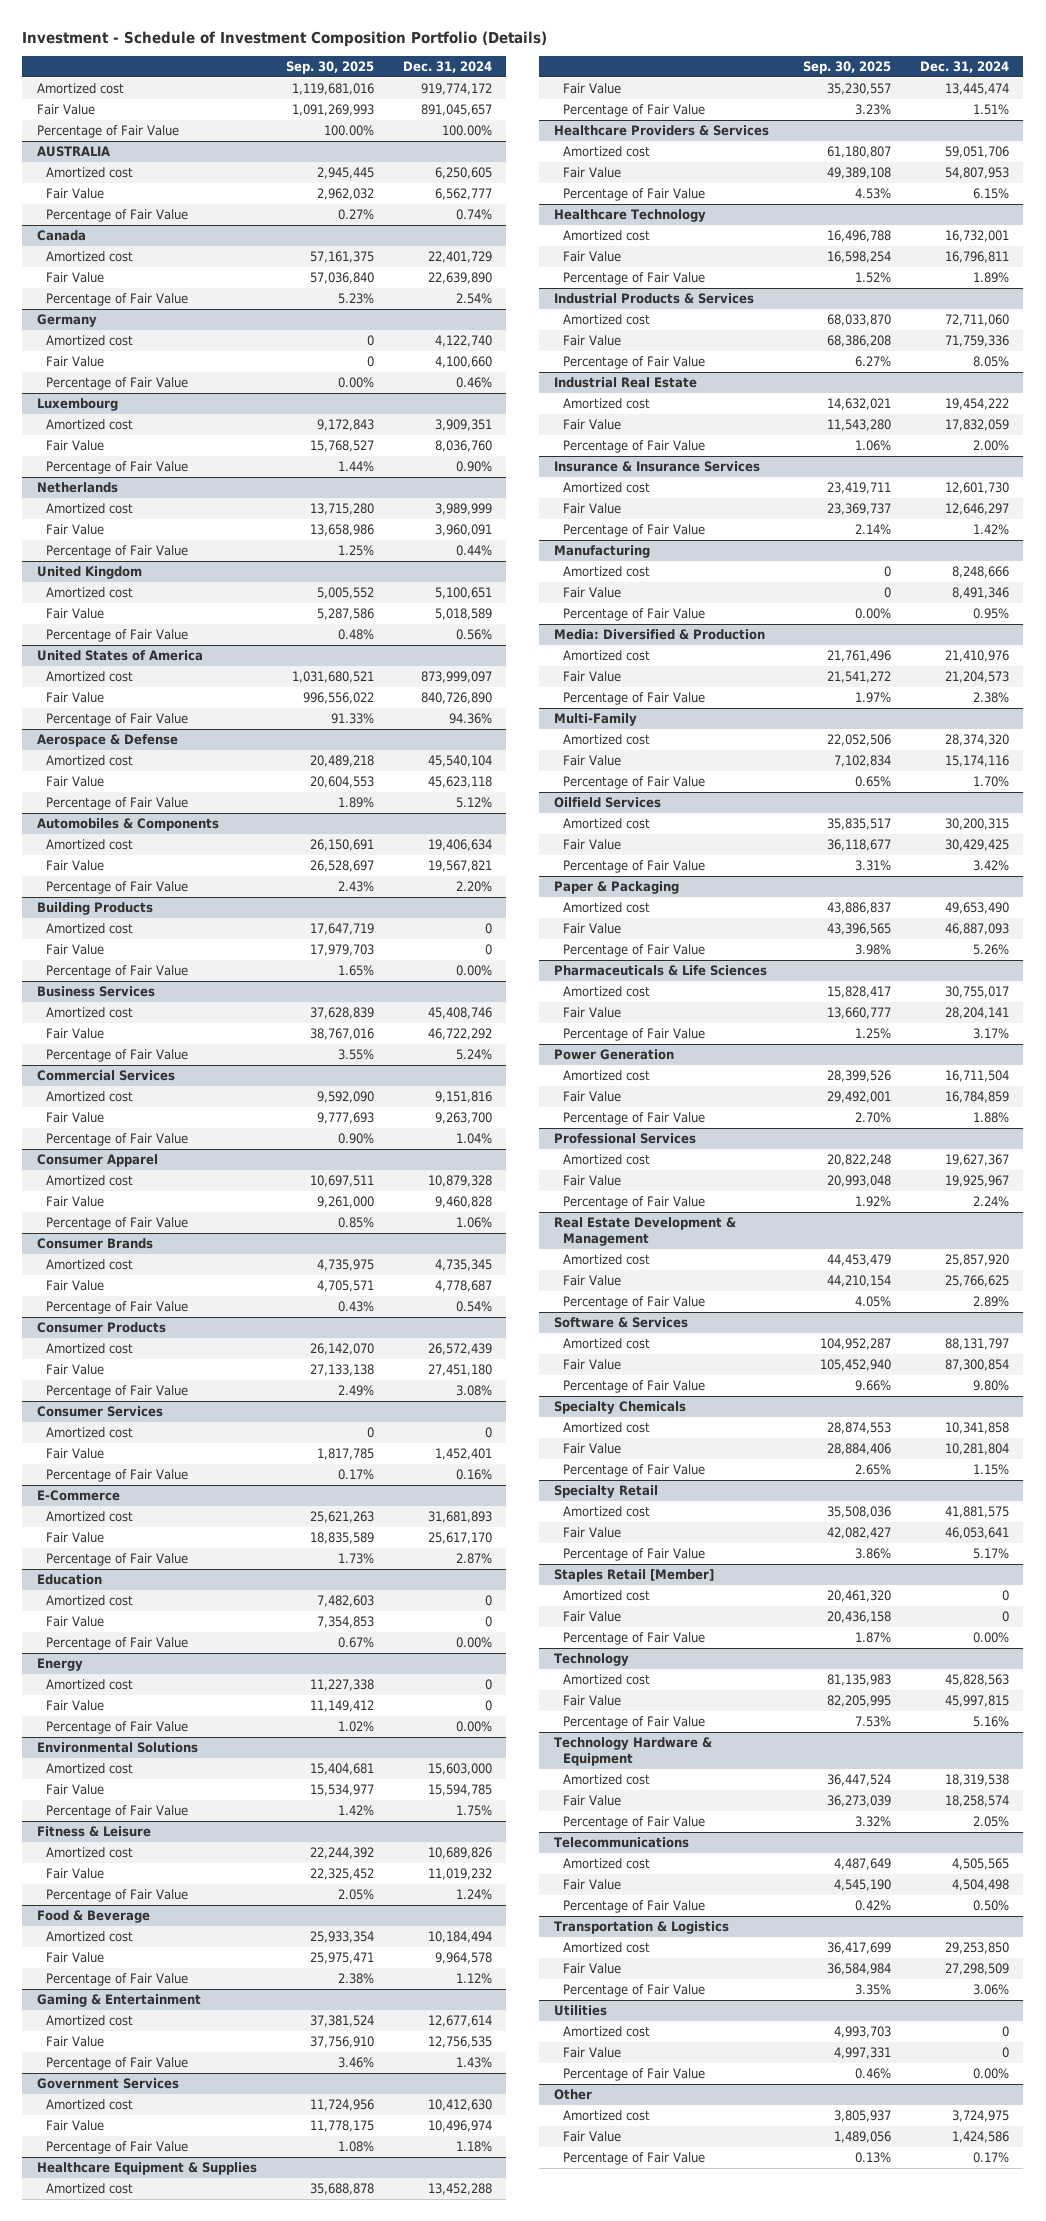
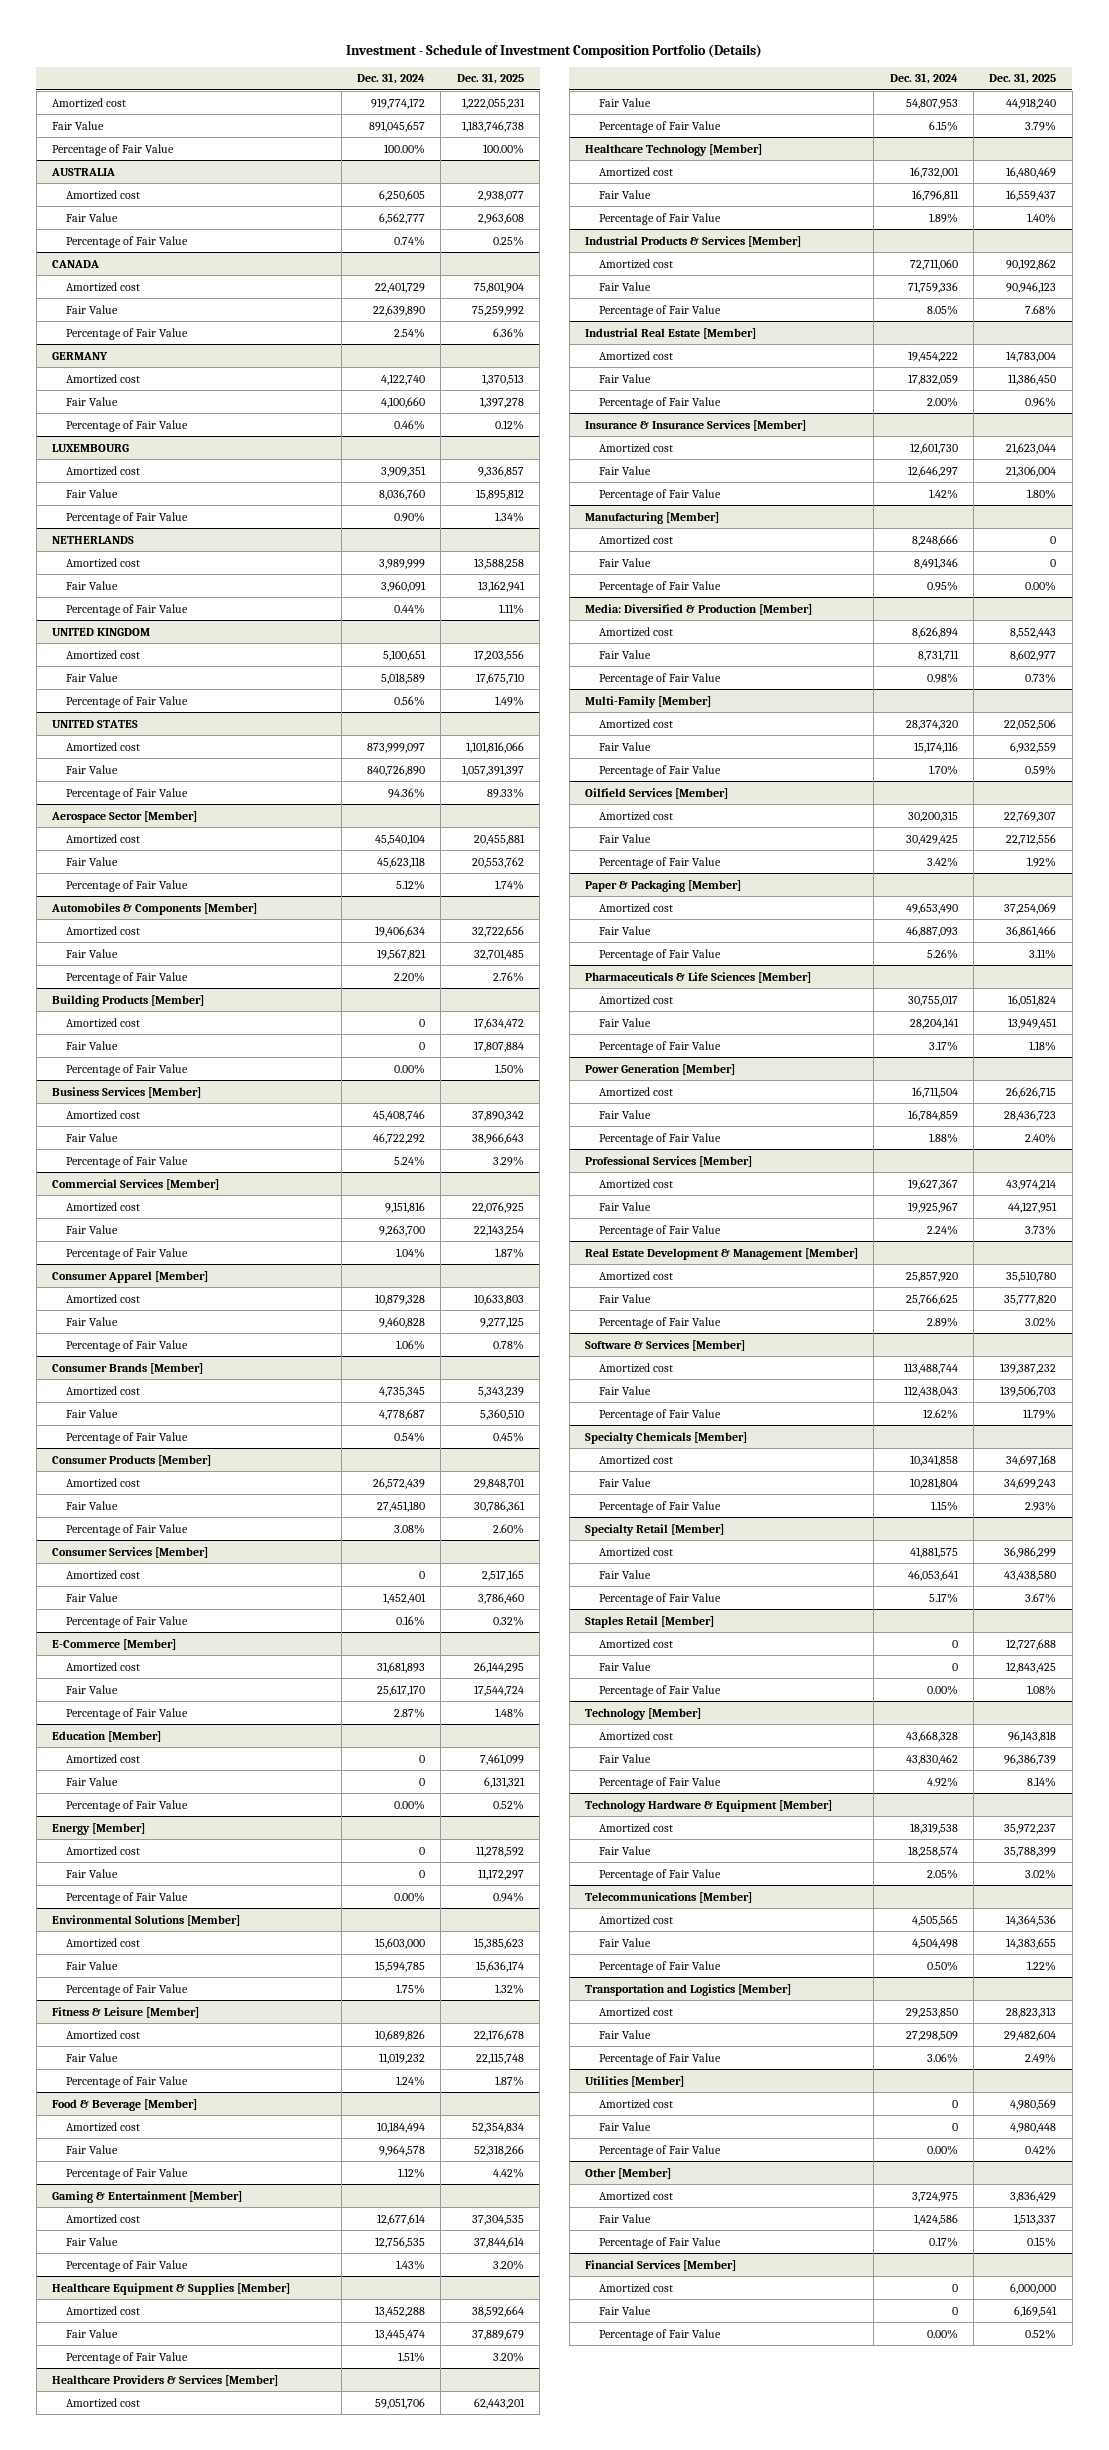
- | Sep. 30, 2025 | Dec. 31, 2024
+ | Dec. 31, 2024 | Dec. 31, 2025
- Canada
+ CANADA
- Germany
+ GERMANY
- Luxembourg
+ LUXEMBOURG
- Netherlands
+ NETHERLANDS
- United Kingdom
+ UNITED KINGDOM
- United States of America
+ UNITED STATES
- Aerospace & Defense
+ Aerospace Sector [Member]
- Automobiles & Components
+ Automobiles & Components [Member]
- Building Products
+ Building Products [Member]
- Business Services
+ Business Services [Member]
- Commercial Services
+ Commercial Services [Member]
- Consumer Apparel
+ Consumer Apparel [Member]
- Consumer Brands
+ Consumer Brands [Member]
- Consumer Products
+ Consumer Products [Member]
- Consumer Services
+ Consumer Services [Member]
- E-Commerce
+ E-Commerce [Member]
- Education
+ Education [Member]
- Energy
+ Energy [Member]
- Environmental Solutions
+ Environmental Solutions [Member]
- Fitness & Leisure
+ Fitness & Leisure [Member]
- Food & Beverage
+ Food & Beverage [Member]
- Gaming & Entertainment
+ Gaming & Entertainment [Member]
- Government Services
- Amortized cost | 11,724,956 | 10,412,630
- Fair Value | 11,778,175 | 10,496,974
- Percentage of Fair Value | 1.08% | 1.18%
- Healthcare Equipment & Supplies
+ Healthcare Equipment & Supplies [Member]
- Healthcare Providers & Services
+ Healthcare Providers & Services [Member]
- Healthcare Technology
+ Healthcare Technology [Member]
- Industrial Products & Services
+ Industrial Products & Services [Member]
- Industrial Real Estate
+ Industrial Real Estate [Member]
- Insurance & Insurance Services
+ Insurance & Insurance Services [Member]
- Manufacturing
+ Manufacturing [Member]
- Media: Diversified & Production
- Amortized cost | 21,761,496 | 21,410,976
- Fair Value | 21,541,272 | 21,204,573
- Percentage of Fair Value | 1.97% | 2.38%
- Multi-Family
+ Media: Diversified & Production [Member]
+ Amortized cost | 8,626,894 | 8,552,443
+ Fair Value | 8,731,711 | 8,602,977
+ Percentage of Fair Value | 0.98% | 0.73%
+ Multi-Family [Member]
- Oilfield Services
+ Oilfield Services [Member]
- Paper & Packaging
+ Paper & Packaging [Member]
- Pharmaceuticals & Life Sciences
+ Pharmaceuticals & Life Sciences [Member]
- Power Generation
+ Power Generation [Member]
- Professional Services
+ Professional Services [Member]
- Real Estate Development & Management
+ Real Estate Development & Management [Member]
- Software & Services
- Amortized cost | 104,952,287 | 88,131,797
- Fair Value | 105,452,940 | 87,300,854
- Percentage of Fair Value | 9.66% | 9.80%
- Specialty Chemicals
+ Software & Services [Member]
+ Amortized cost | 113,488,744 | 139,387,232
+ Fair Value | 112,438,043 | 139,506,703
+ Percentage of Fair Value | 12.62% | 11.79%
+ Specialty Chemicals [Member]
- Specialty Retail
+ Specialty Retail [Member]
- Technology
- Amortized cost | 81,135,983 | 45,828,563
- Fair Value | 82,205,995 | 45,997,815
- Percentage of Fair Value | 7.53% | 5.16%
- Technology Hardware & Equipment
+ Technology [Member]
+ Amortized cost | 43,668,328 | 96,143,818
+ Fair Value | 43,830,462 | 96,386,739
+ Percentage of Fair Value | 4.92% | 8.14%
+ Technology Hardware & Equipment [Member]
- Telecommunications
+ Telecommunications [Member]
- Transportation & Logistics
+ Transportation and Logistics [Member]
- Utilities
+ Utilities [Member]
- Other
+ Other [Member]
+ Financial Services [Member]
+ Amortized cost | 0 | 6,000,000
+ Fair Value | 0 | 6,169,541
+ Percentage of Fair Value | 0.00% | 0.52%

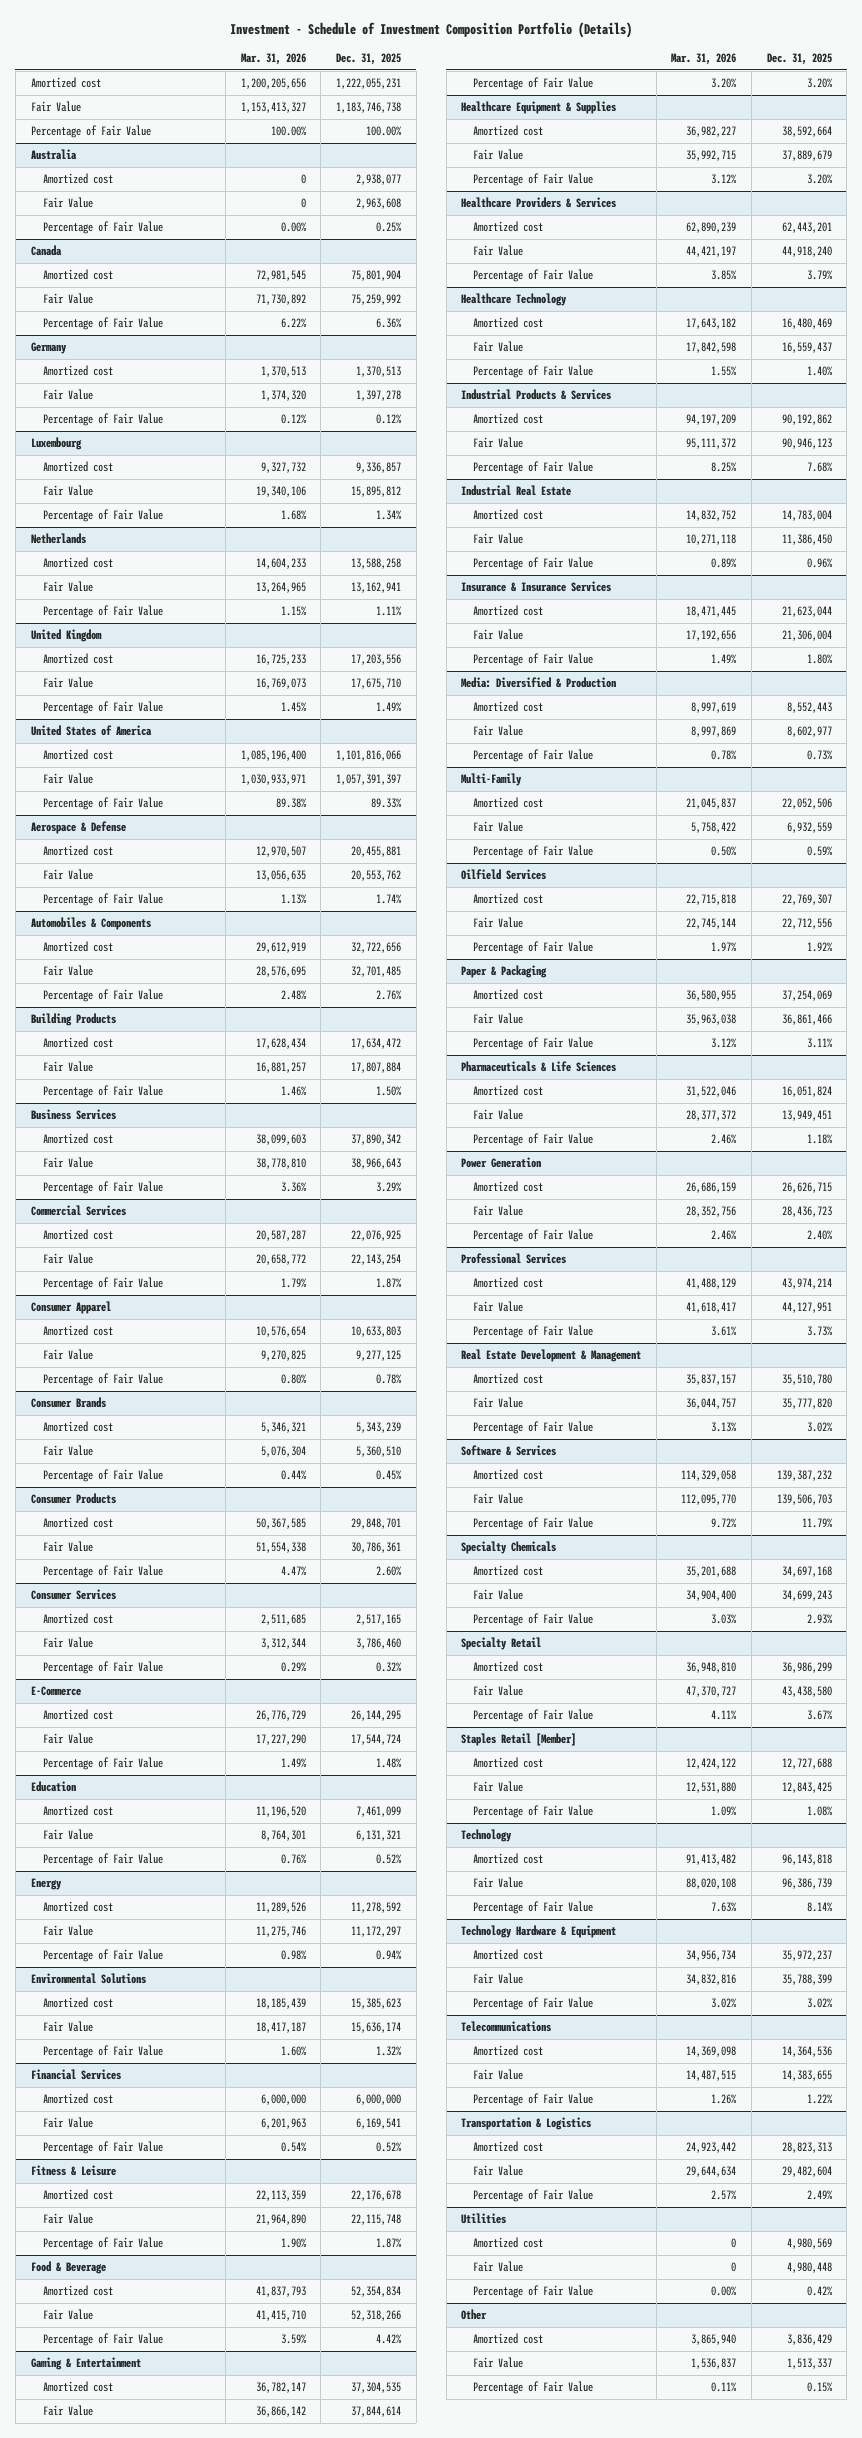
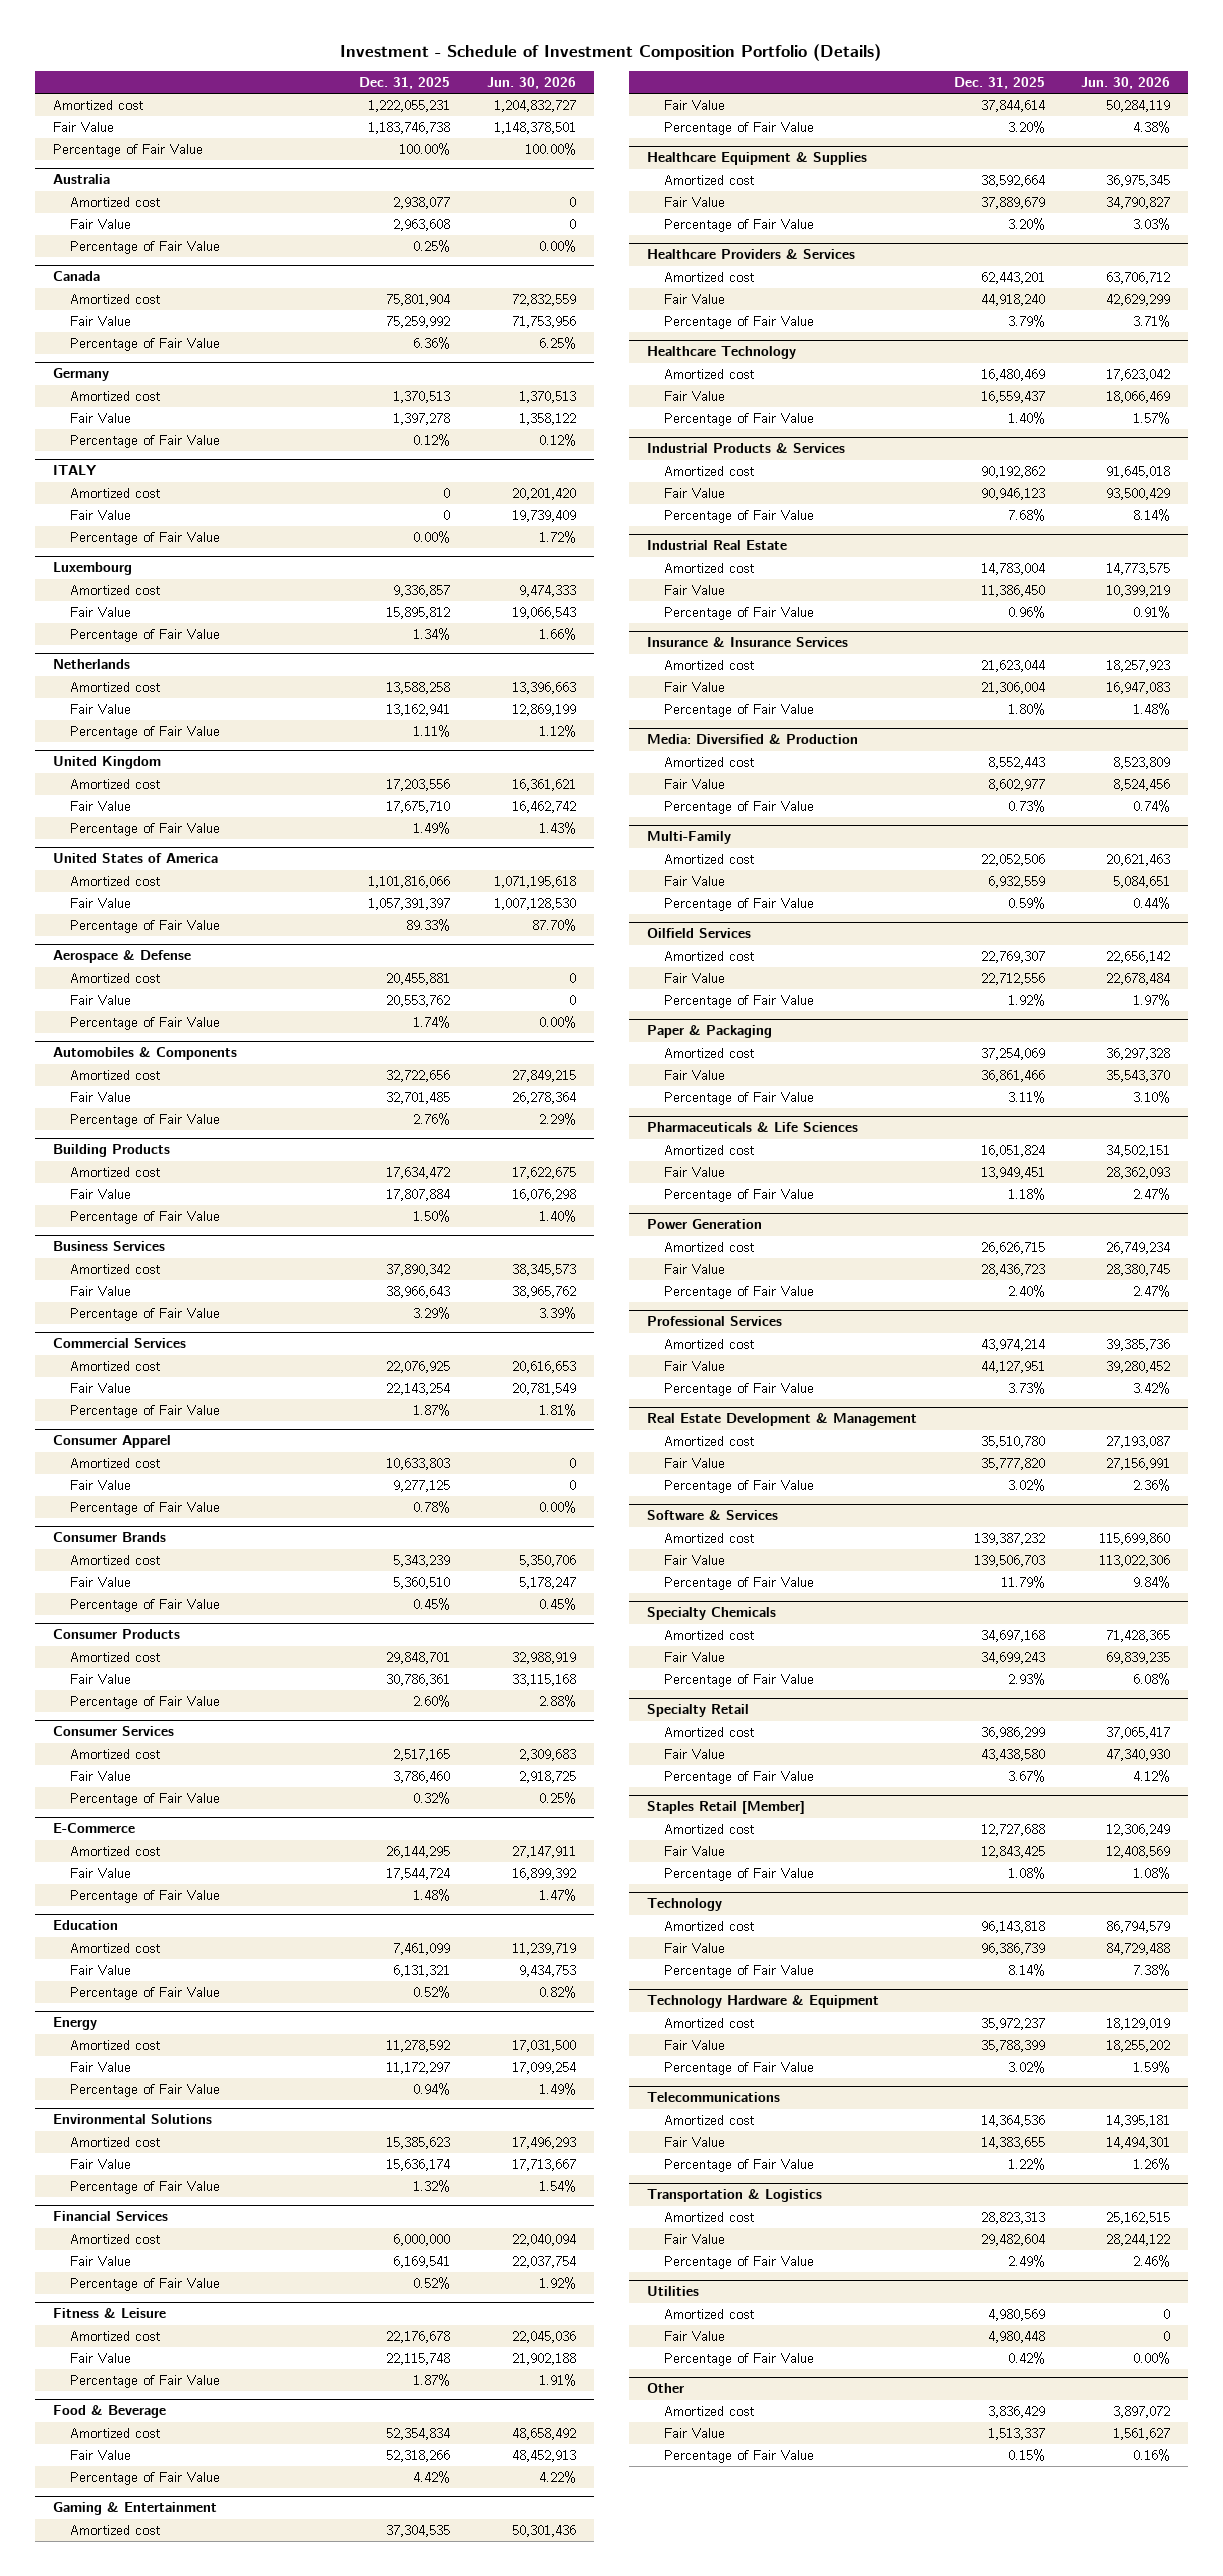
- | Mar. 31, 2026 | Dec. 31, 2025
+ | Dec. 31, 2025 | Jun. 30, 2026
+ ITALY
+ Amortized cost | 0 | 20,201,420
+ Fair Value | 0 | 19,739,409
+ Percentage of Fair Value | 0.00% | 1.72%

